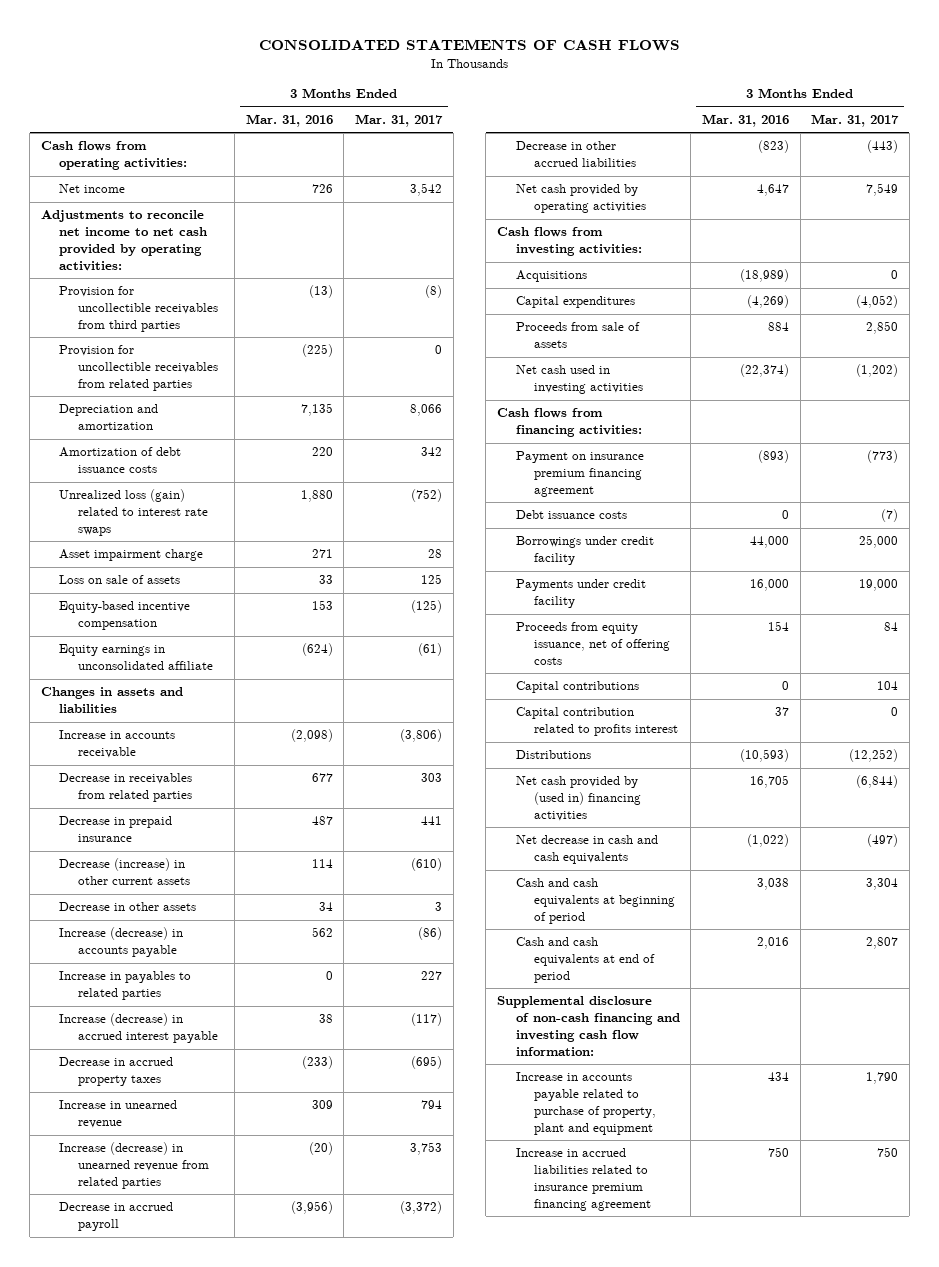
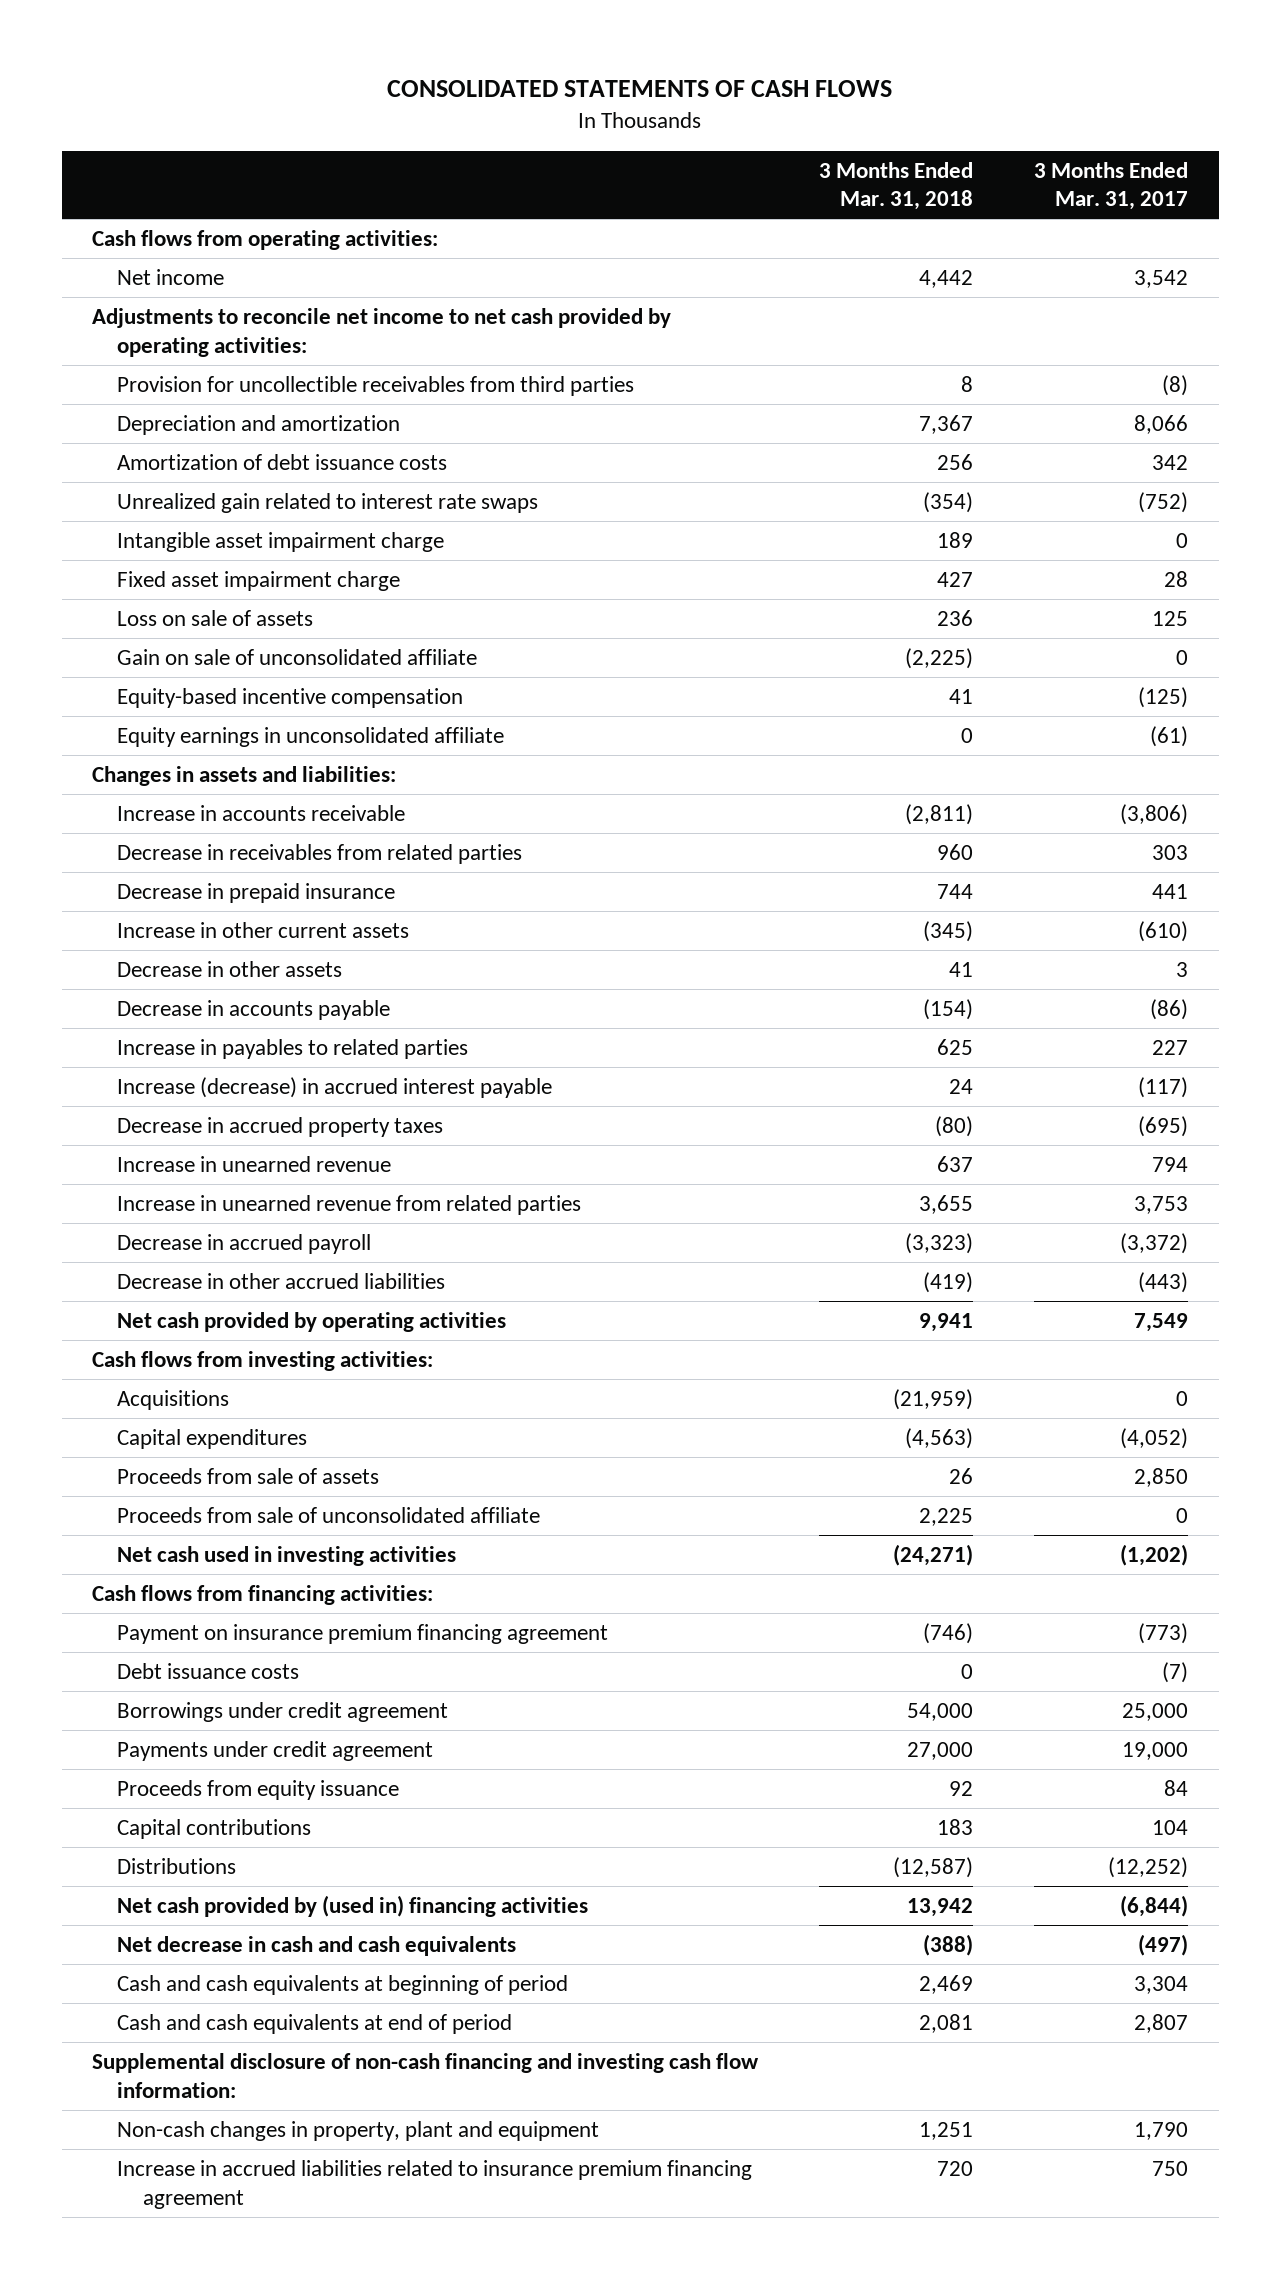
- | 3 Months Ended Mar. 31, 2016 | 3 Months Ended Mar. 31, 2017
+ | 3 Months Ended Mar. 31, 2018 | 3 Months Ended Mar. 31, 2017
- Provision for uncollectible receivables from related parties | (225) | 0
- Unrealized loss (gain) related to interest rate swaps | 1,880 | (752)
- Asset impairment charge | 271 | 28
+ Unrealized gain related to interest rate swaps | (354) | (752)
+ Intangible asset impairment charge | 189 | 0
+ Fixed asset impairment charge | 427 | 28
+ Gain on sale of unconsolidated affiliate | (2,225) | 0
- Changes in assets and liabilities
+ Changes in assets and liabilities:
- Decrease (increase) in other current assets | 114 | (610)
+ Increase in other current assets | (345) | (610)
- Increase (decrease) in accounts payable | 562 | (86)
+ Decrease in accounts payable | (154) | (86)
- Increase (decrease) in unearned revenue from related parties | (20) | 3,753
+ Increase in unearned revenue from related parties | 3,655 | 3,753
+ Proceeds from sale of unconsolidated affiliate | 2,225 | 0
- Borrowings under credit facility | 44,000 | 25,000
- Payments under credit facility | 16,000 | 19,000
- Proceeds from equity issuance, net of offering costs | 154 | 84
+ Borrowings under credit agreement | 54,000 | 25,000
+ Payments under credit agreement | 27,000 | 19,000
+ Proceeds from equity issuance | 92 | 84
- Capital contribution related to profits interest | 37 | 0
- Increase in accounts payable related to purchase of property, plant and equipment | 434 | 1,790
+ Non-cash changes in property, plant and equipment | 1,251 | 1,790

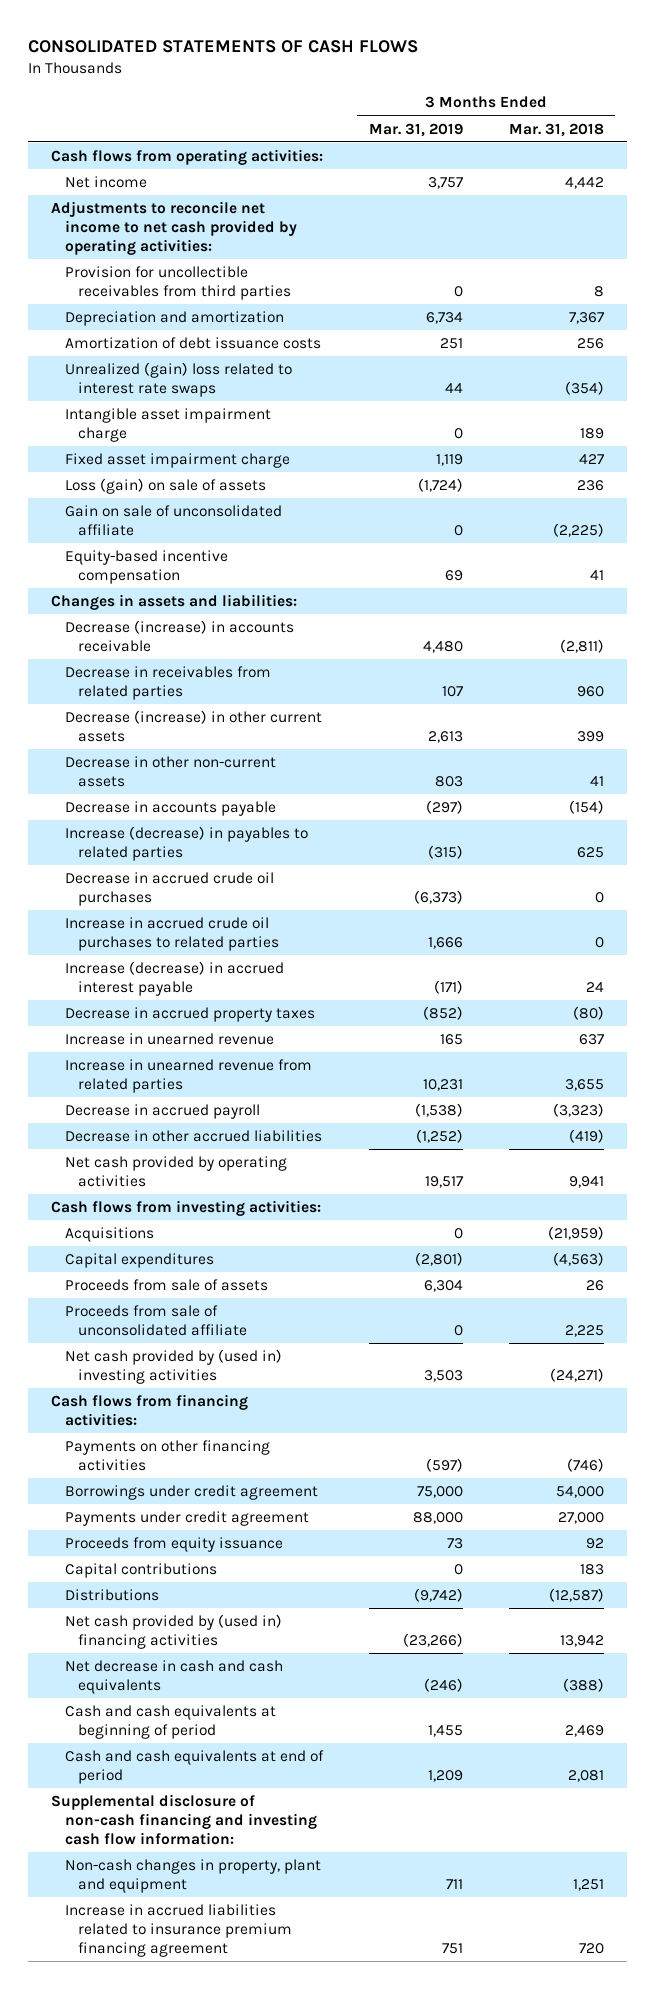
- | 3 Months Ended Mar. 31, 2018 | 3 Months Ended Mar. 31, 2017
+ | 3 Months Ended Mar. 31, 2019 | 3 Months Ended Mar. 31, 2018
- Unrealized gain related to interest rate swaps | (354) | (752)
+ Unrealized (gain) loss related to interest rate swaps | 44 | (354)
- Loss on sale of assets | 236 | 125
+ Loss (gain) on sale of assets | (1,724) | 236
- Equity earnings in unconsolidated affiliate | 0 | (61)
- Increase in accounts receivable | (2,811) | (3,806)
+ Decrease (increase) in accounts receivable | 4,480 | (2,811)
- Decrease in prepaid insurance | 744 | 441
- Increase in other current assets | (345) | (610)
- Decrease in other assets | 41 | 3
+ Decrease (increase) in other current assets | 2,613 | 399
+ Decrease in other non-current assets | 803 | 41
- Increase in payables to related parties | 625 | 227
+ Increase (decrease) in payables to related parties | (315) | 625
+ Decrease in accrued crude oil purchases | (6,373) | 0
+ Increase in accrued crude oil purchases to related parties | 1,666 | 0
- Net cash used in investing activities | (24,271) | (1,202)
+ Net cash provided by (used in) investing activities | 3,503 | (24,271)
- Payment on insurance premium financing agreement | (746) | (773)
- Debt issuance costs | 0 | (7)
+ Payments on other financing activities | (597) | (746)

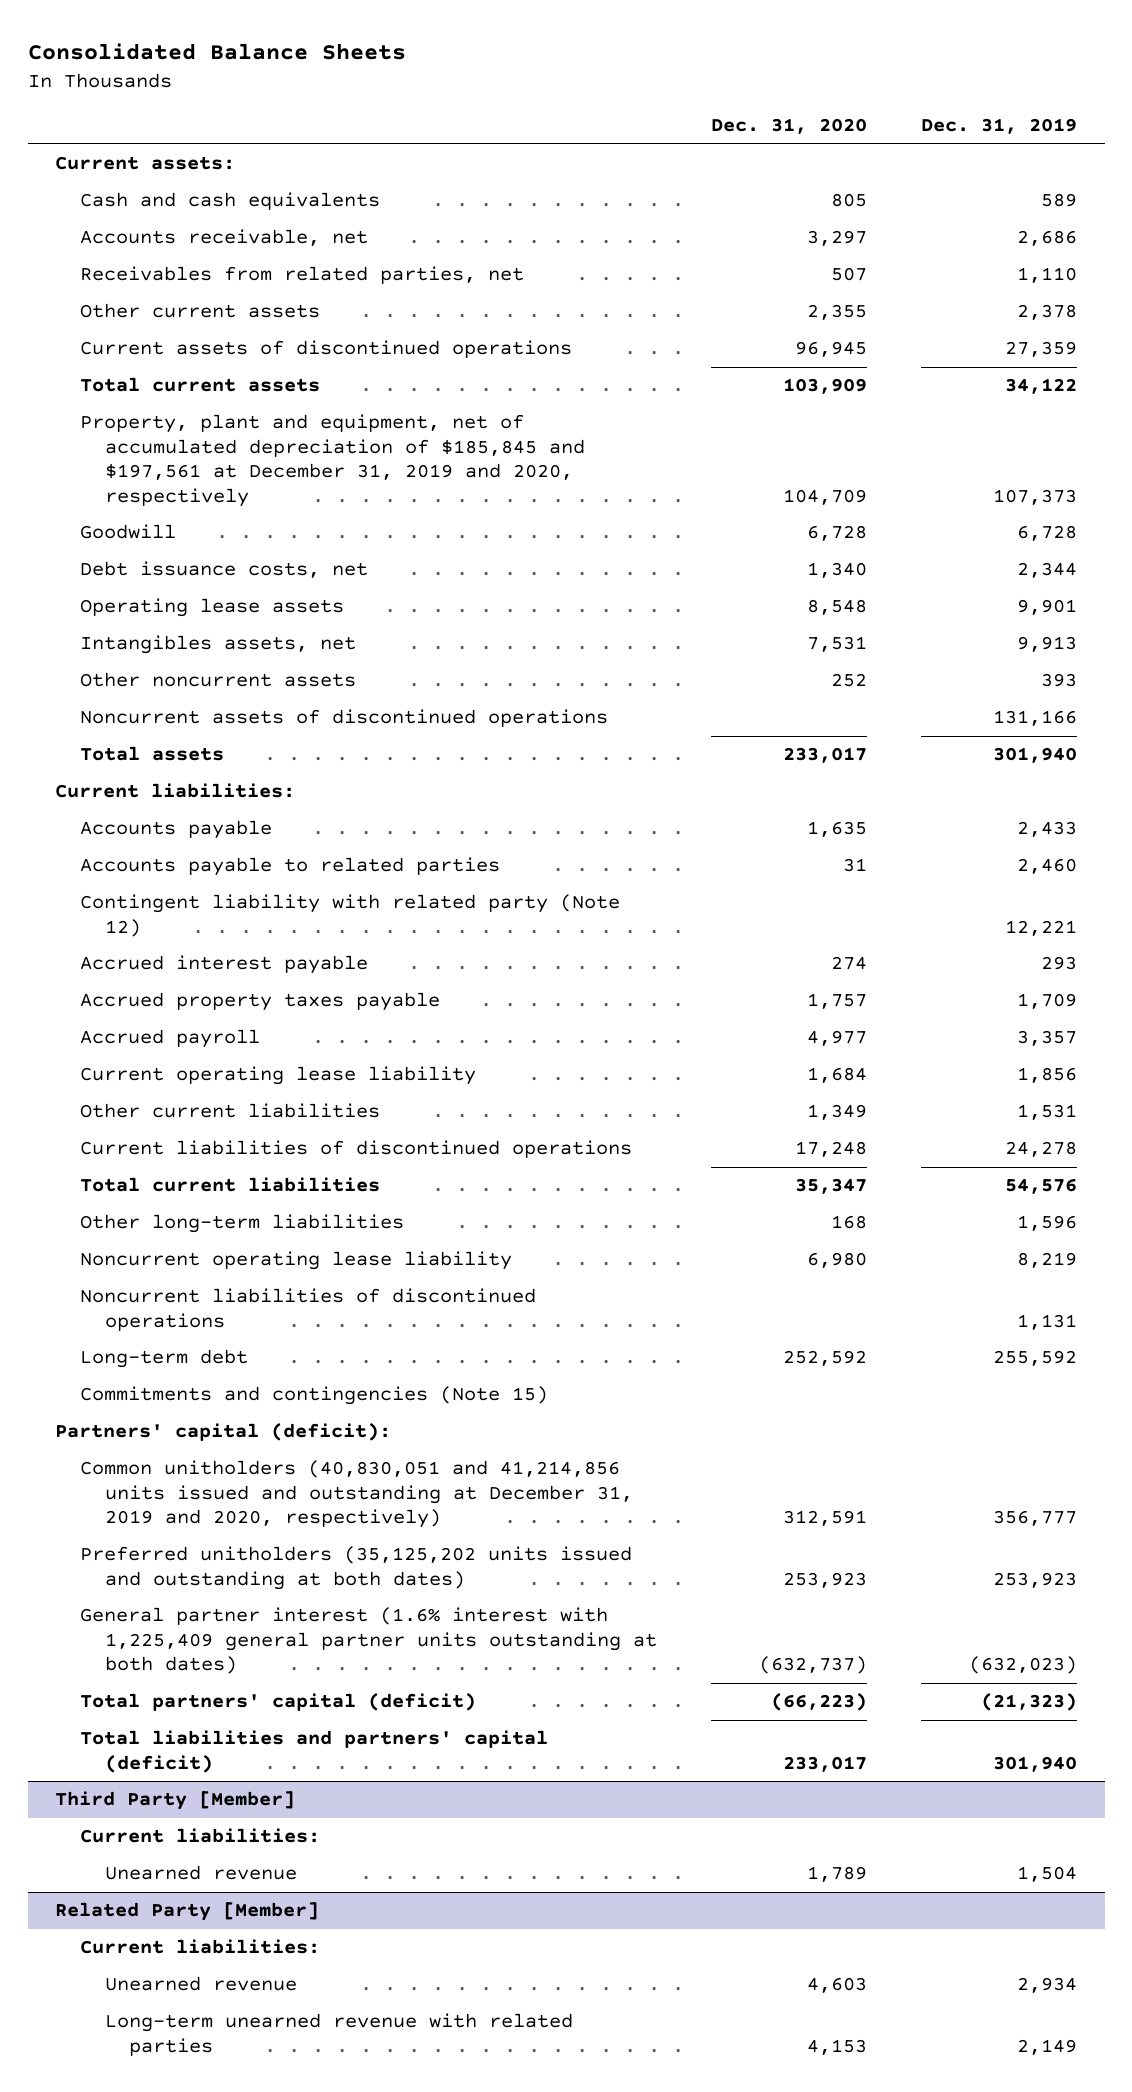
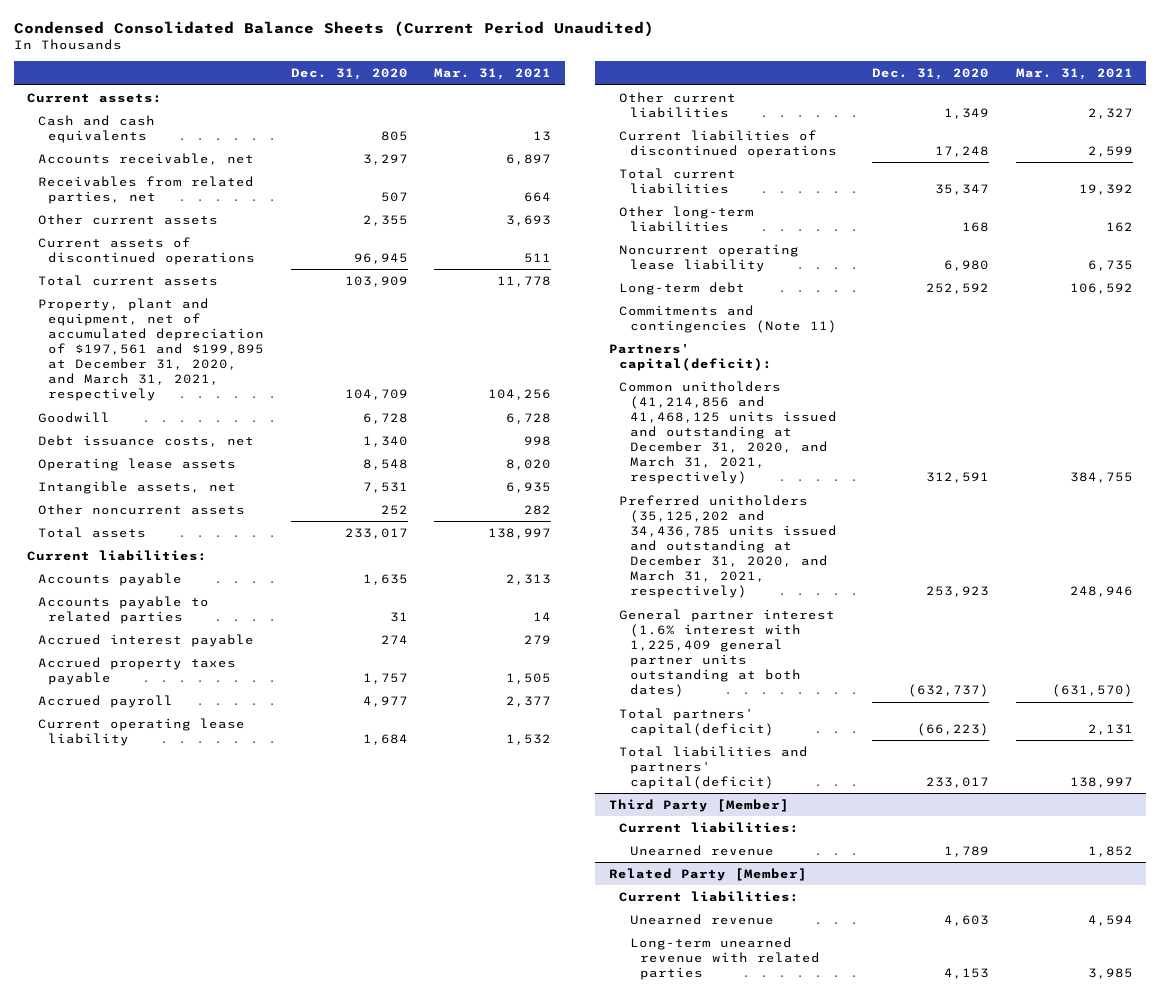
- Consolidated Balance Sheets
+ Condensed Consolidated Balance Sheets (Current Period Unaudited)
- | Dec. 31, 2020 | Dec. 31, 2019
+ | Dec. 31, 2020 | Mar. 31, 2021
- Property, plant and equipment, net of accumulated depreciation of $185,845 and $197,561 at December 31, 2019 and 2020, respectively | 104,709 | 107,373
+ Property, plant and equipment, net of accumulated depreciation of $197,561 and $199,895 at December 31, 2020, and March 31, 2021, respectively | 104,709 | 104,256
- Intangibles assets, net | 7,531 | 9,913
+ Intangible assets, net | 7,531 | 6,935
- Noncurrent assets of discontinued operations | | 131,166
- Contingent liability with related party (Note 12) | | 12,221
- Noncurrent liabilities of discontinued operations | | 1,131
- Commitments and contingencies (Note 15)
- Partners' capital (deficit):
- Common unitholders (40,830,051 and 41,214,856 units issued and outstanding at December 31, 2019 and 2020, respectively) | 312,591 | 356,777
- Preferred unitholders (35,125,202 units issued and outstanding at both dates) | 253,923 | 253,923
+ Commitments and contingencies (Note 11)
+ Partners' capital(deficit):
+ Common unitholders (41,214,856 and 41,468,125 units issued and outstanding at December 31, 2020, and March 31, 2021, respectively) | 312,591 | 384,755
+ Preferred unitholders (35,125,202 and 34,436,785 units issued and outstanding at December 31, 2020, and March 31, 2021, respectively) | 253,923 | 248,946
- Total partners' capital (deficit) | (66,223) | (21,323)
- Total liabilities and partners' capital (deficit) | 233,017 | 301,940
+ Total partners' capital(deficit) | (66,223) | 2,131
+ Total liabilities and partners' capital(deficit) | 233,017 | 138,997

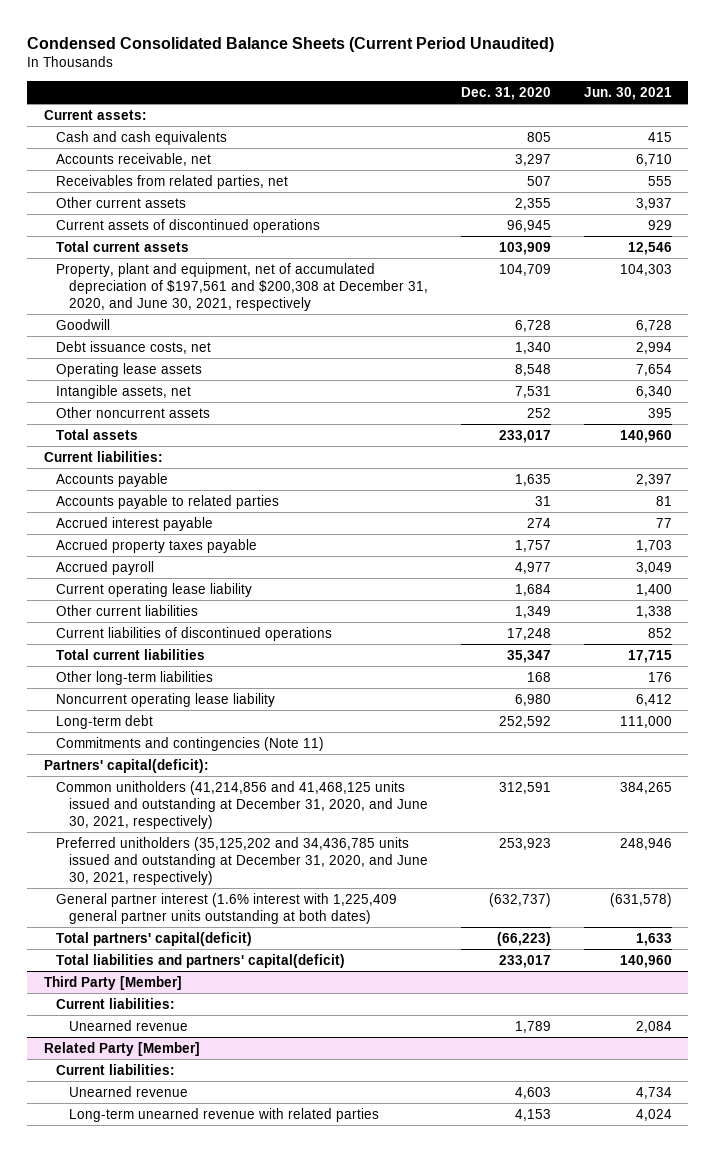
- | Dec. 31, 2020 | Mar. 31, 2021
+ | Dec. 31, 2020 | Jun. 30, 2021
- Property, plant and equipment, net of accumulated depreciation of $197,561 and $199,895 at December 31, 2020, and March 31, 2021, respectively | 104,709 | 104,256
+ Property, plant and equipment, net of accumulated depreciation of $197,561 and $200,308 at December 31, 2020, and June 30, 2021, respectively | 104,709 | 104,303
- Common unitholders (41,214,856 and 41,468,125 units issued and outstanding at December 31, 2020, and March 31, 2021, respectively) | 312,591 | 384,755
- Preferred unitholders (35,125,202 and 34,436,785 units issued and outstanding at December 31, 2020, and March 31, 2021, respectively) | 253,923 | 248,946
+ Common unitholders (41,214,856 and 41,468,125 units issued and outstanding at December 31, 2020, and June 30, 2021, respectively) | 312,591 | 384,265
+ Preferred unitholders (35,125,202 and 34,436,785 units issued and outstanding at December 31, 2020, and June 30, 2021, respectively) | 253,923 | 248,946

